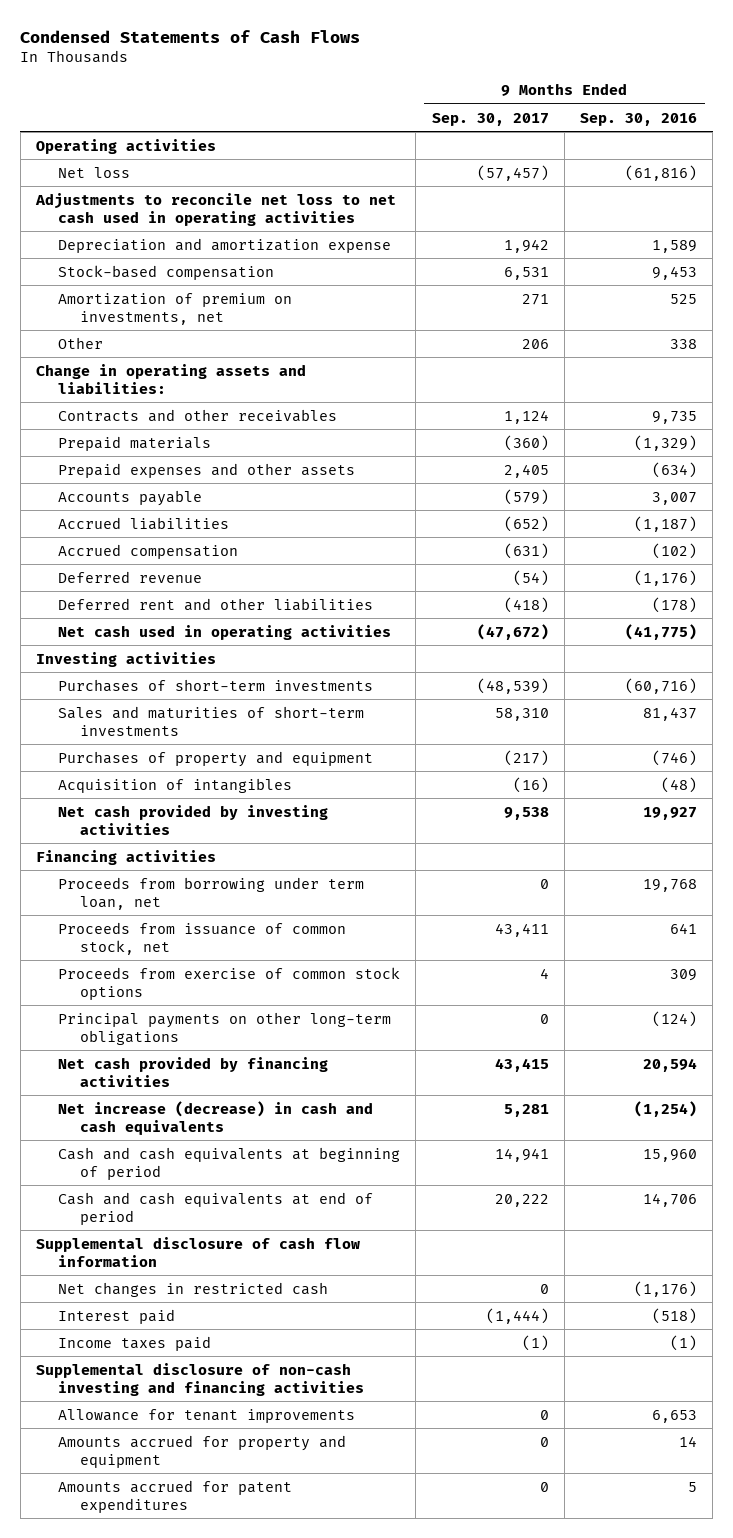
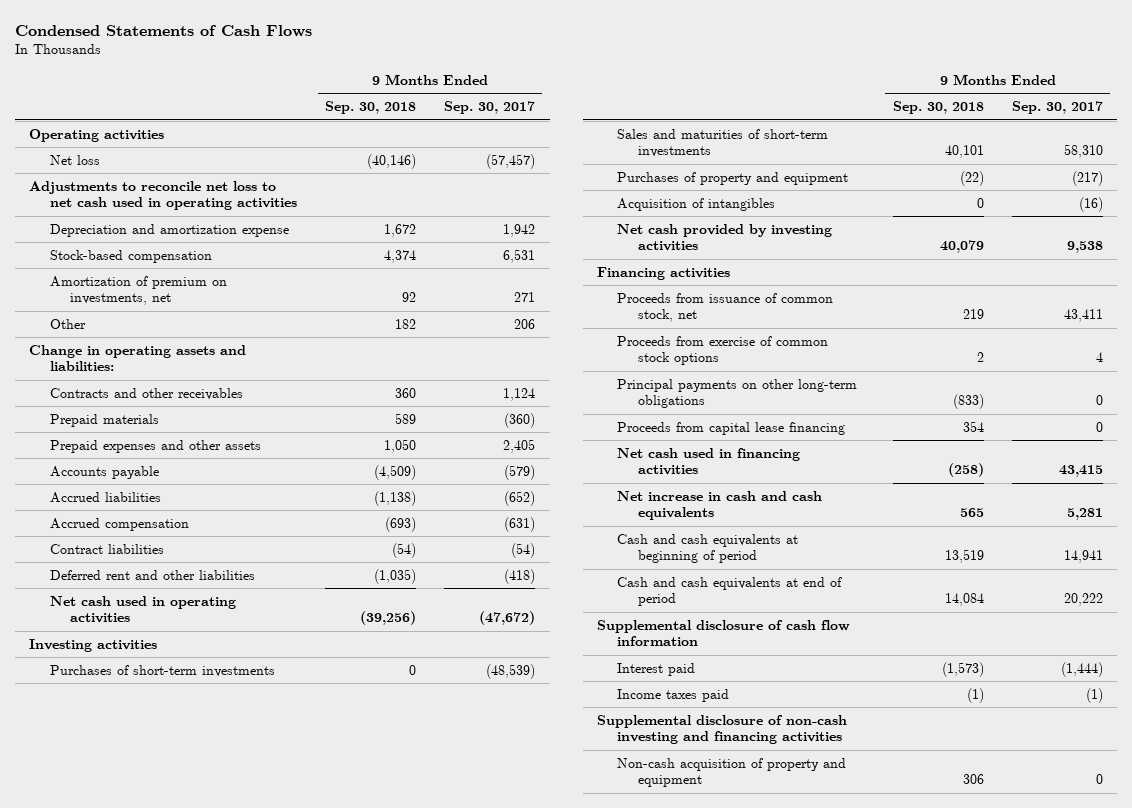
- | 9 Months Ended Sep. 30, 2017 | 9 Months Ended Sep. 30, 2016
+ | 9 Months Ended Sep. 30, 2018 | 9 Months Ended Sep. 30, 2017
- Deferred revenue | (54) | (1,176)
+ Contract liabilities | (54) | (54)
- Proceeds from borrowing under term loan, net | 0 | 19,768
- Net cash provided by financing activities | 43,415 | 20,594
- Net increase (decrease) in cash and cash equivalents | 5,281 | (1,254)
+ Proceeds from capital lease financing | 354 | 0
+ Net cash used in financing activities | (258) | 43,415
+ Net increase in cash and cash equivalents | 565 | 5,281
- Net changes in restricted cash | 0 | (1,176)
- Allowance for tenant improvements | 0 | 6,653
- Amounts accrued for property and equipment | 0 | 14
- Amounts accrued for patent expenditures | 0 | 5
+ Non-cash acquisition of property and equipment | 306 | 0

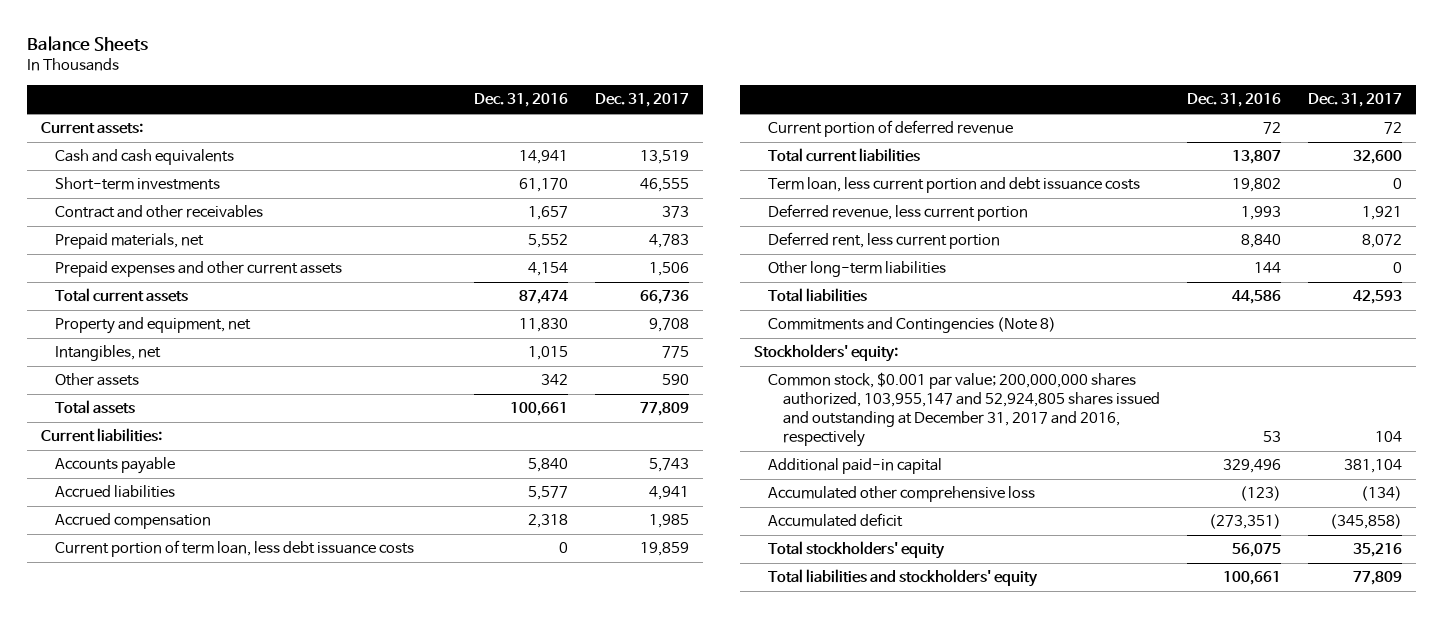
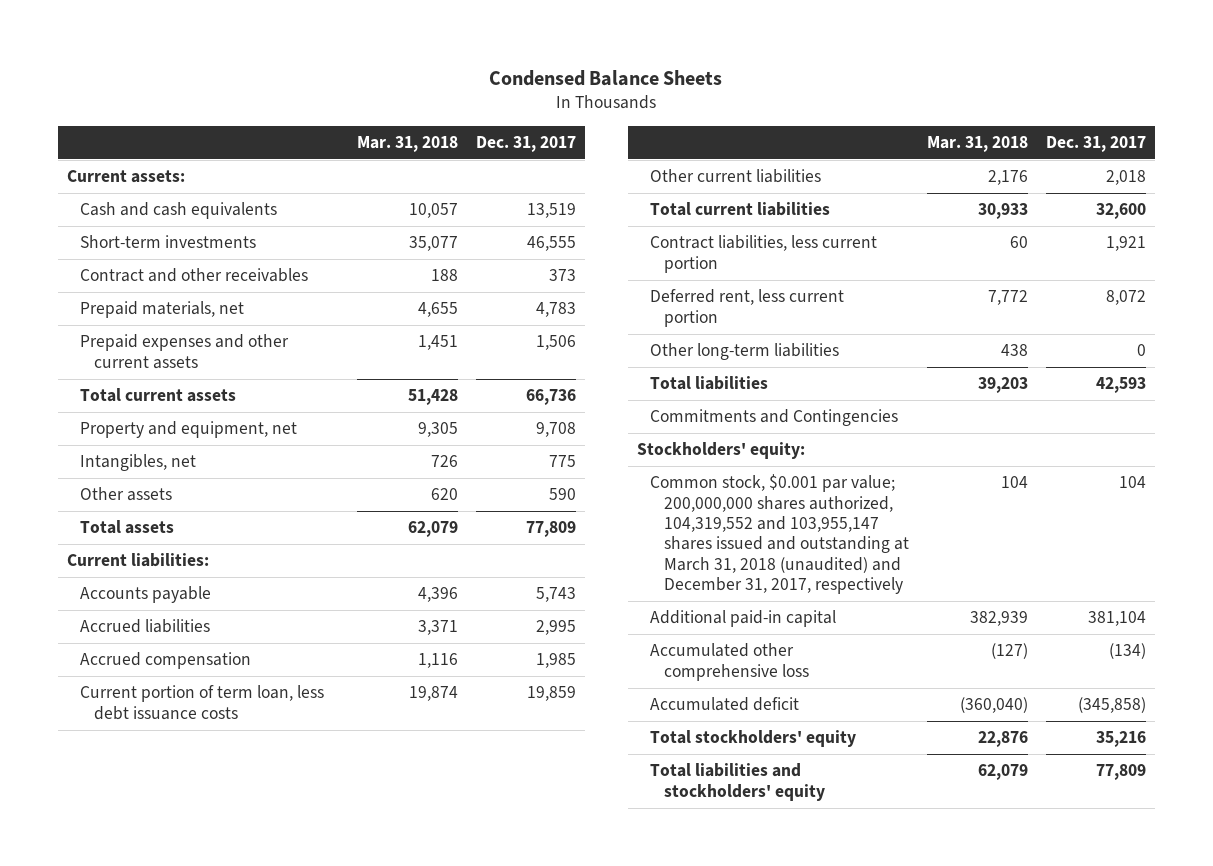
- Balance Sheets
+ Condensed Balance Sheets
- | Dec. 31, 2016 | Dec. 31, 2017
+ | Mar. 31, 2018 | Dec. 31, 2017
- Accrued liabilities | 5,577 | 4,941
+ Accrued liabilities | 3,371 | 2,995
- Current portion of deferred revenue | 72 | 72
+ Other current liabilities | 2,176 | 2,018
- Term loan, less current portion and debt issuance costs | 19,802 | 0
- Deferred revenue, less current portion | 1,993 | 1,921
+ Contract liabilities, less current portion | 60 | 1,921
- Commitments and Contingencies (Note 8)
+ Commitments and Contingencies
- Common stock, $0.001 par value; 200,000,000 shares authorized, 103,955,147 and 52,924,805 shares issued and outstanding at December 31, 2017 and 2016, respectively | 53 | 104
+ Common stock, $0.001 par value; 200,000,000 shares authorized, 104,319,552 and 103,955,147 shares issued and outstanding at March 31, 2018 (unaudited) and December 31, 2017, respectively | 104 | 104

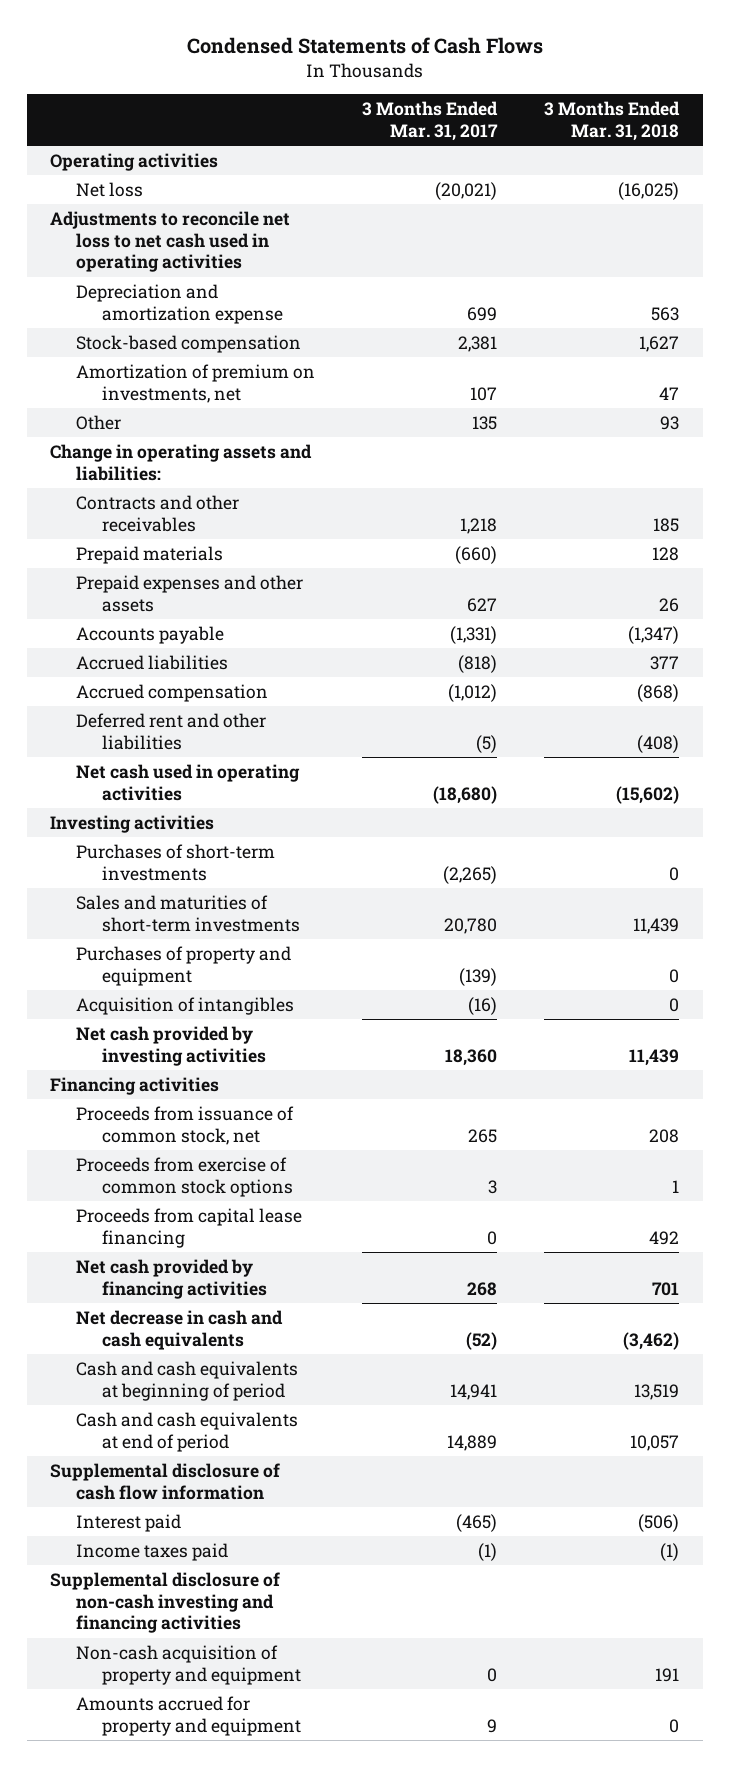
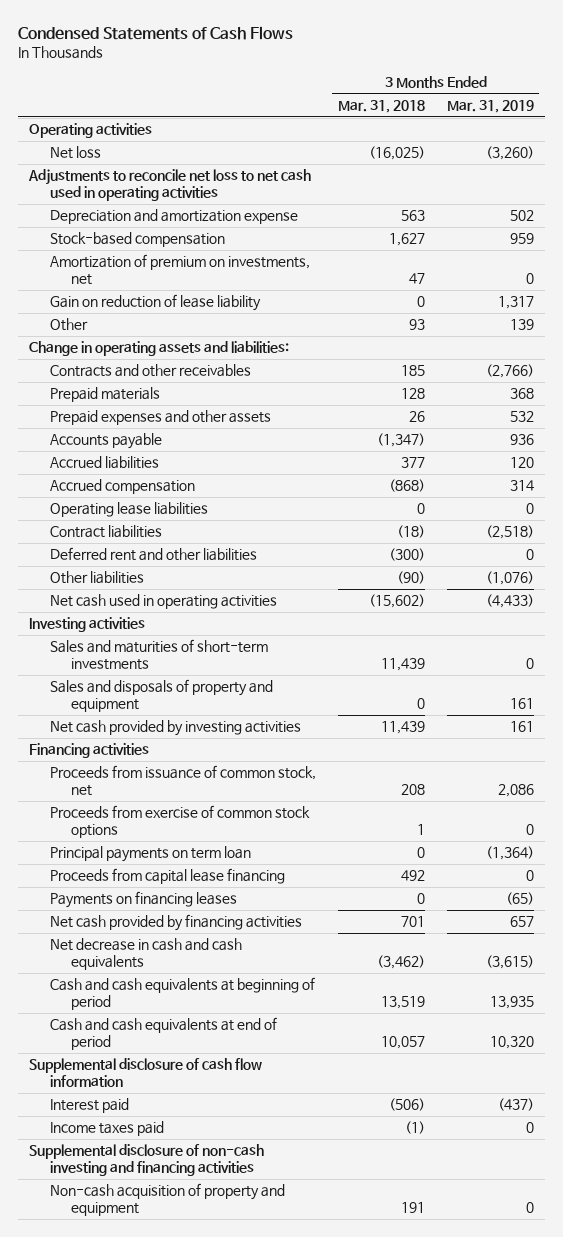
- | 3 Months Ended Mar. 31, 2017 | 3 Months Ended Mar. 31, 2018
+ | 3 Months Ended Mar. 31, 2018 | 3 Months Ended Mar. 31, 2019
+ Gain on reduction of lease liability | 0 | 1,317
- Deferred rent and other liabilities | (5) | (408)
+ Operating lease liabilities | 0 | 0
+ Contract liabilities | (18) | (2,518)
+ Deferred rent and other liabilities | (300) | 0
+ Other liabilities | (90) | (1,076)
- Purchases of short-term investments | (2,265) | 0
- Purchases of property and equipment | (139) | 0
- Acquisition of intangibles | (16) | 0
+ Sales and disposals of property and equipment | 0 | 161
+ Principal payments on term loan | 0 | (1,364)
+ Payments on financing leases | 0 | (65)
- Amounts accrued for property and equipment | 9 | 0

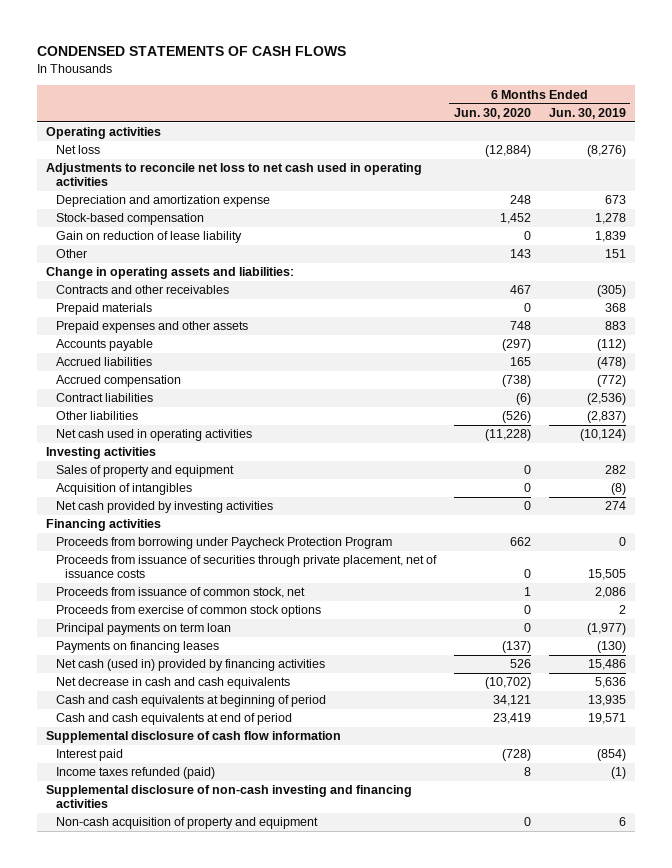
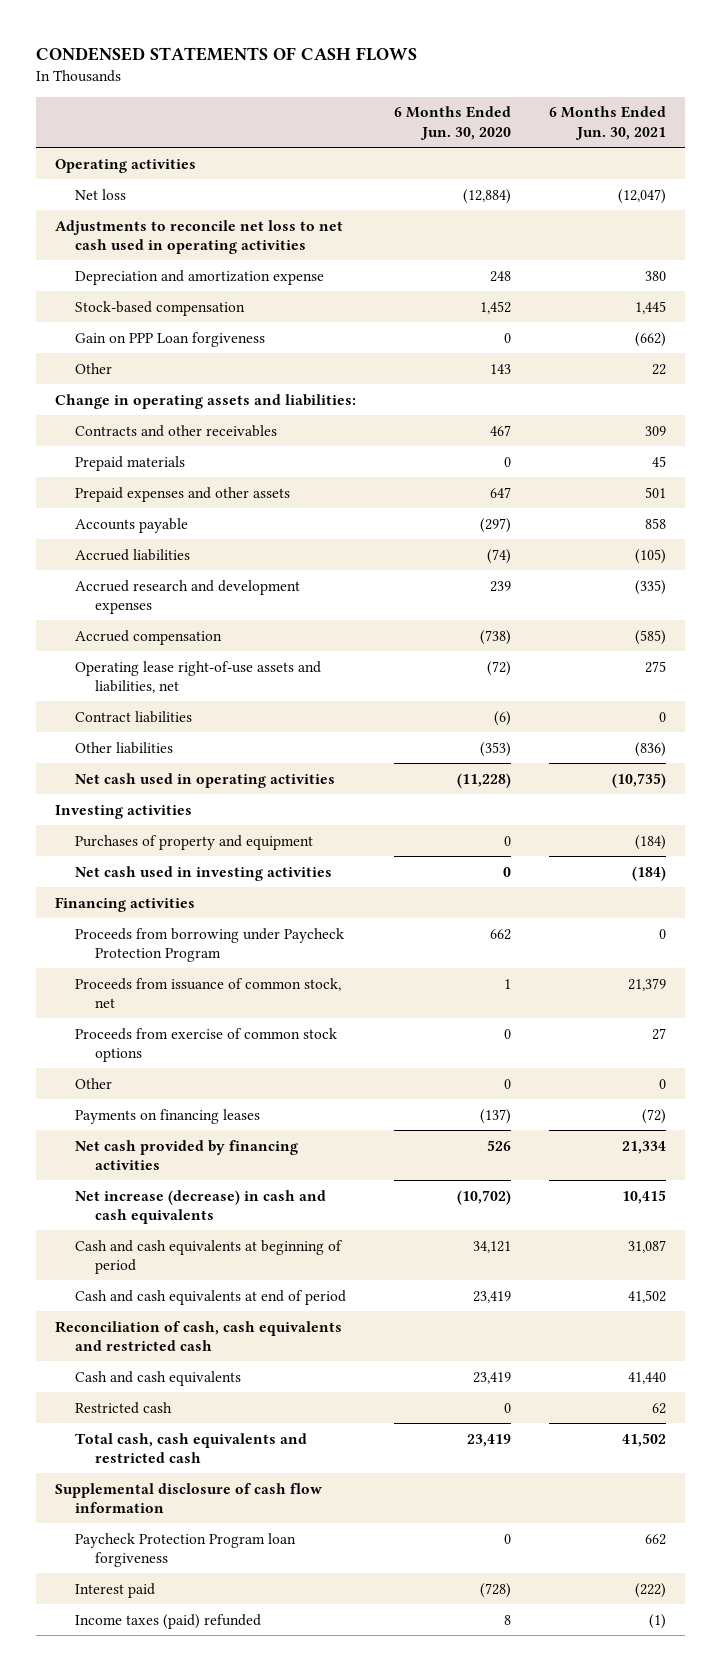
- | 6 Months Ended Jun. 30, 2020 | 6 Months Ended Jun. 30, 2019
+ | 6 Months Ended Jun. 30, 2020 | 6 Months Ended Jun. 30, 2021
- Gain on reduction of lease liability | 0 | 1,839
+ Gain on PPP Loan forgiveness | 0 | (662)
- Prepaid expenses and other assets | 748 | 883
+ Prepaid expenses and other assets | 647 | 501
- Accrued liabilities | 165 | (478)
+ Accrued liabilities | (74) | (105)
+ Accrued research and development expenses | 239 | (335)
+ Operating lease right-of-use assets and liabilities, net | (72) | 275
- Other liabilities | (526) | (2,837)
+ Other liabilities | (353) | (836)
- Sales of property and equipment | 0 | 282
- Acquisition of intangibles | 0 | (8)
- Net cash provided by investing activities | 0 | 274
+ Purchases of property and equipment | 0 | (184)
+ Net cash used in investing activities | 0 | (184)
- Proceeds from issuance of securities through private placement, net of issuance costs | 0 | 15,505
- Principal payments on term loan | 0 | (1,977)
+ Other | 0 | 0
- Net cash (used in) provided by financing activities | 526 | 15,486
- Net decrease in cash and cash equivalents | (10,702) | 5,636
+ Net cash provided by financing activities | 526 | 21,334
+ Net increase (decrease) in cash and cash equivalents | (10,702) | 10,415
+ Reconciliation of cash, cash equivalents and restricted cash
+ Cash and cash equivalents | 23,419 | 41,440
+ Restricted cash | 0 | 62
+ Total cash, cash equivalents and restricted cash | 23,419 | 41,502
+ Paycheck Protection Program loan forgiveness | 0 | 662
- Income taxes refunded (paid) | 8 | (1)
- Supplemental disclosure of non-cash investing and financing activities
- Non-cash acquisition of property and equipment | 0 | 6
+ Income taxes (paid) refunded | 8 | (1)

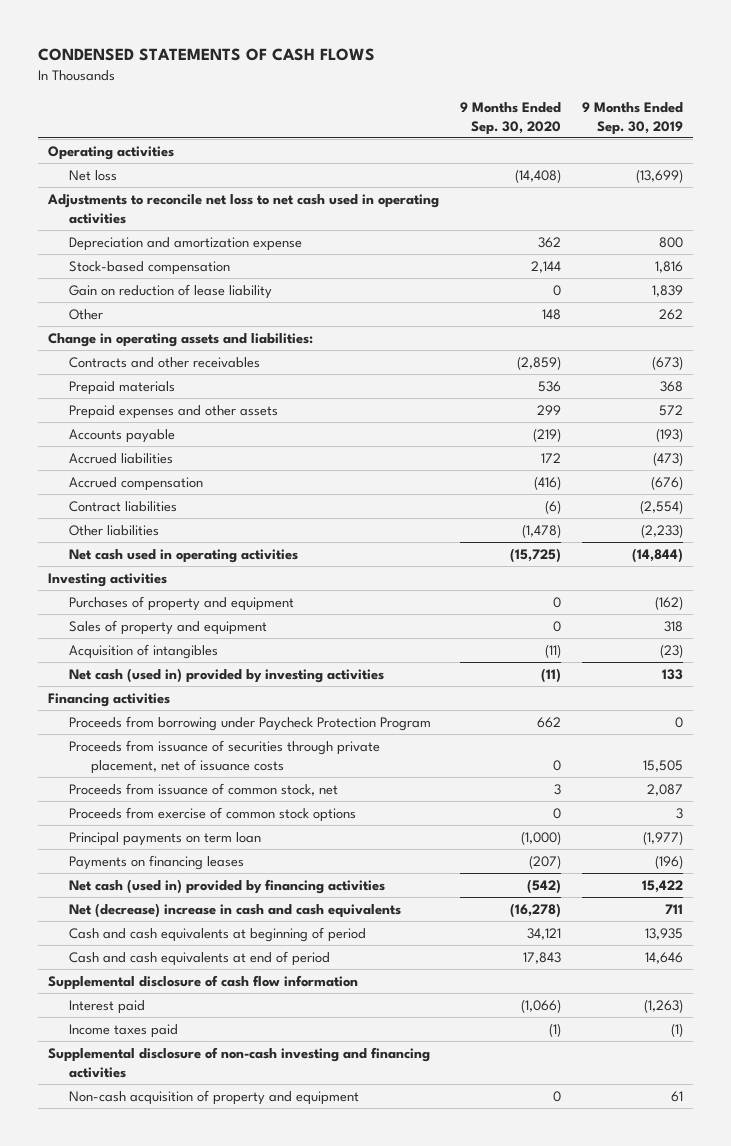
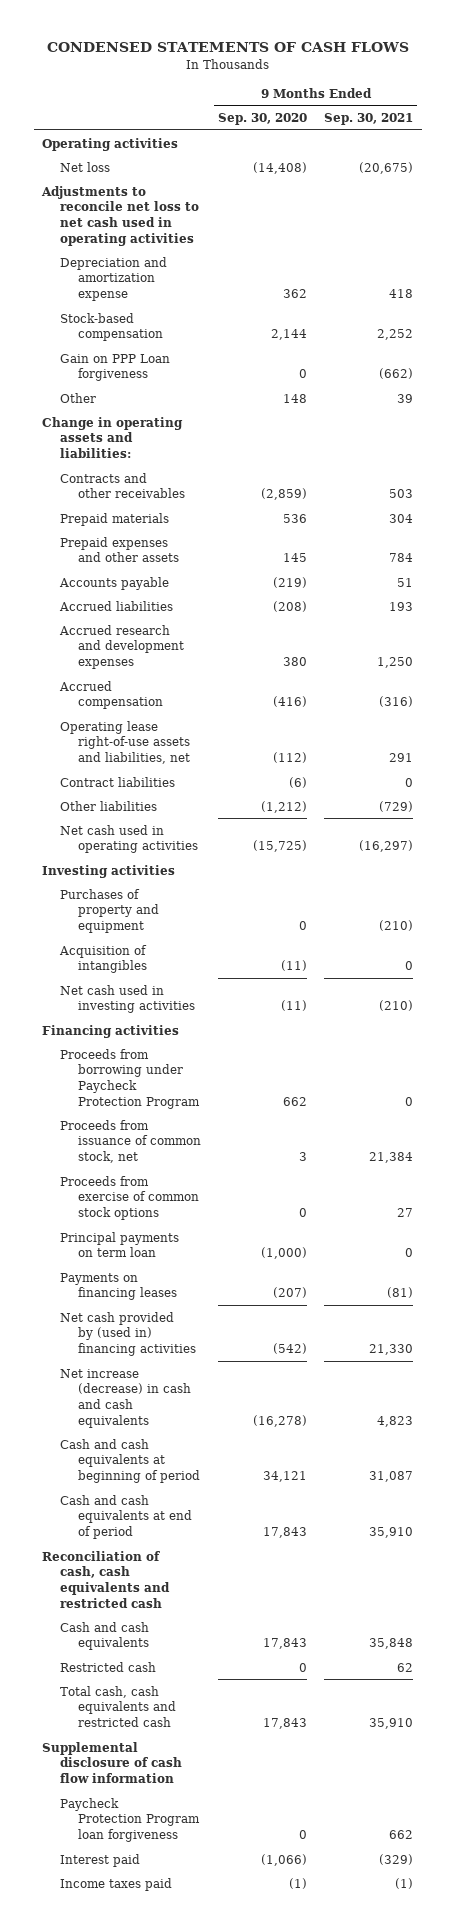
- | 9 Months Ended Sep. 30, 2020 | 9 Months Ended Sep. 30, 2019
+ | 9 Months Ended Sep. 30, 2020 | 9 Months Ended Sep. 30, 2021
- Gain on reduction of lease liability | 0 | 1,839
+ Gain on PPP Loan forgiveness | 0 | (662)
- Prepaid expenses and other assets | 299 | 572
+ Prepaid expenses and other assets | 145 | 784
- Accrued liabilities | 172 | (473)
+ Accrued liabilities | (208) | 193
+ Accrued research and development expenses | 380 | 1,250
+ Operating lease right-of-use assets and liabilities, net | (112) | 291
- Other liabilities | (1,478) | (2,233)
+ Other liabilities | (1,212) | (729)
- Sales of property and equipment | 0 | 318
- Net cash (used in) provided by investing activities | (11) | 133
+ Net cash used in investing activities | (11) | (210)
- Proceeds from issuance of securities through private placement, net of issuance costs | 0 | 15,505
- Net cash (used in) provided by financing activities | (542) | 15,422
- Net (decrease) increase in cash and cash equivalents | (16,278) | 711
+ Net cash provided by (used in) financing activities | (542) | 21,330
+ Net increase (decrease) in cash and cash equivalents | (16,278) | 4,823
+ Reconciliation of cash, cash equivalents and restricted cash
+ Cash and cash equivalents | 17,843 | 35,848
+ Restricted cash | 0 | 62
+ Total cash, cash equivalents and restricted cash | 17,843 | 35,910
+ Paycheck Protection Program loan forgiveness | 0 | 662
- Supplemental disclosure of non-cash investing and financing activities
- Non-cash acquisition of property and equipment | 0 | 61

